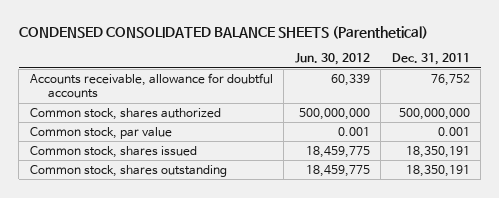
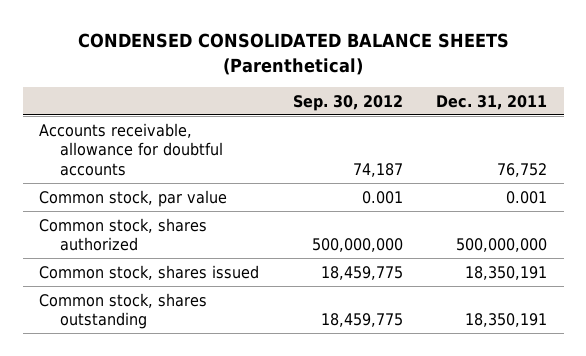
- | Jun. 30, 2012 | Dec. 31, 2011
+ | Sep. 30, 2012 | Dec. 31, 2011
moved down: Common stock, shares authorized | 500,000,000 | 500,000,000

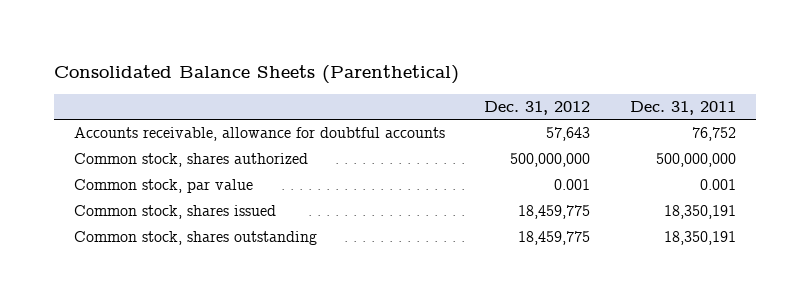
- CONDENSED CONSOLIDATED BALANCE SHEETS (Parenthetical)
+ Consolidated Balance Sheets (Parenthetical)
- | Sep. 30, 2012 | Dec. 31, 2011
+ | Dec. 31, 2012 | Dec. 31, 2011
moved down: Common stock, par value | 0.001 | 0.001

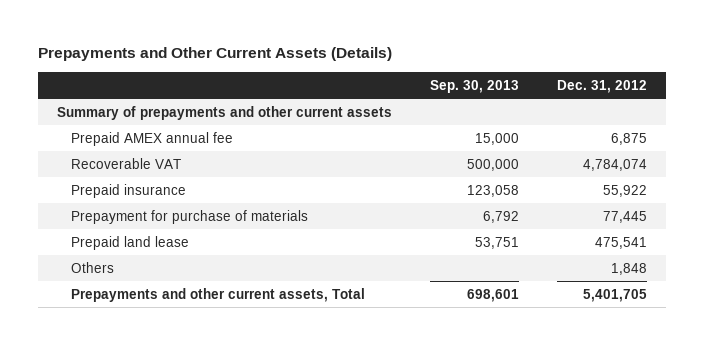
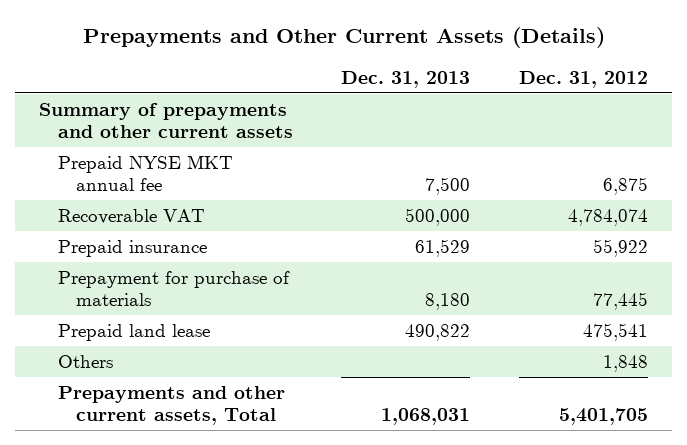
- | Sep. 30, 2013 | Dec. 31, 2012
+ | Dec. 31, 2013 | Dec. 31, 2012
- Prepaid AMEX annual fee | 15,000 | 6,875
+ Prepaid NYSE MKT annual fee | 7,500 | 6,875

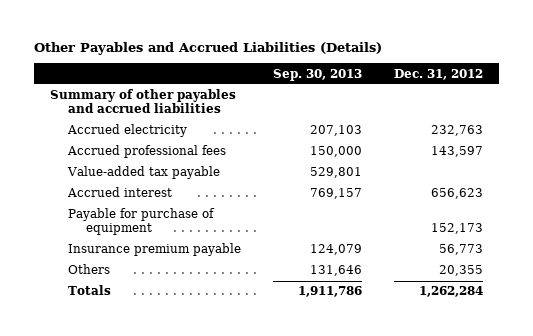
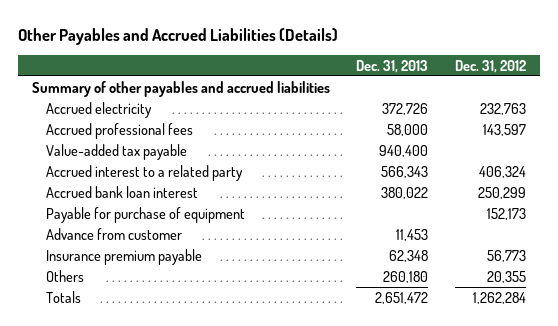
- | Sep. 30, 2013 | Dec. 31, 2012
+ | Dec. 31, 2013 | Dec. 31, 2012
- Accrued interest | 769,157 | 656,623
+ Accrued interest to a related party | 566,343 | 406,324
+ Accrued bank loan interest | 380,022 | 250,299
+ Advance from customer | 11,453 |

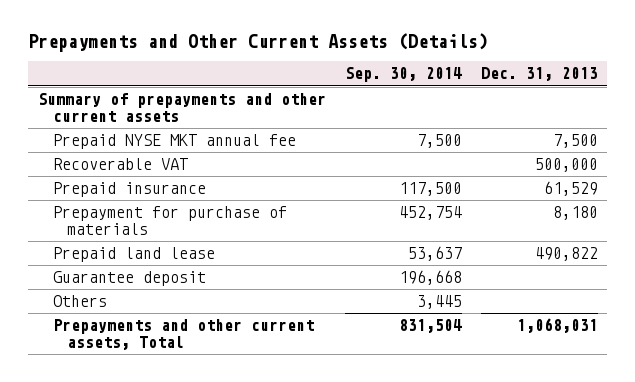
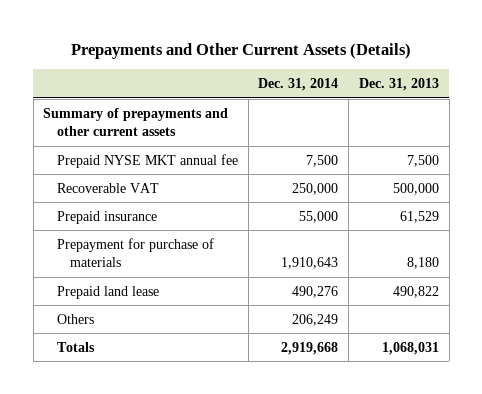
- | Sep. 30, 2014 | Dec. 31, 2013
+ | Dec. 31, 2014 | Dec. 31, 2013
- Guarantee deposit | 196,668 |
- Prepayments and other current assets, Total | 831,504 | 1,068,031
+ Totals | 2,919,668 | 1,068,031

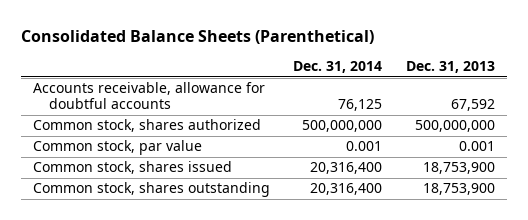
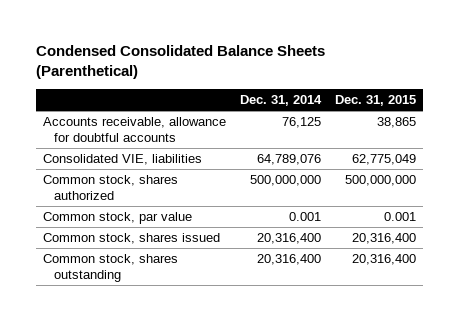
- Consolidated Balance Sheets (Parenthetical)
+ Condensed Consolidated Balance Sheets (Parenthetical)
- | Dec. 31, 2014 | Dec. 31, 2013
+ | Dec. 31, 2014 | Dec. 31, 2015
+ Consolidated VIE, liabilities | 64,789,076 | 62,775,049

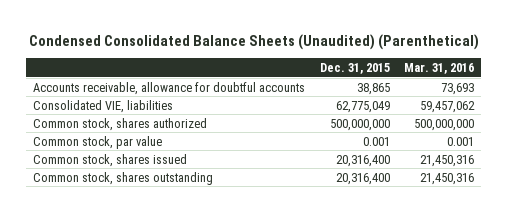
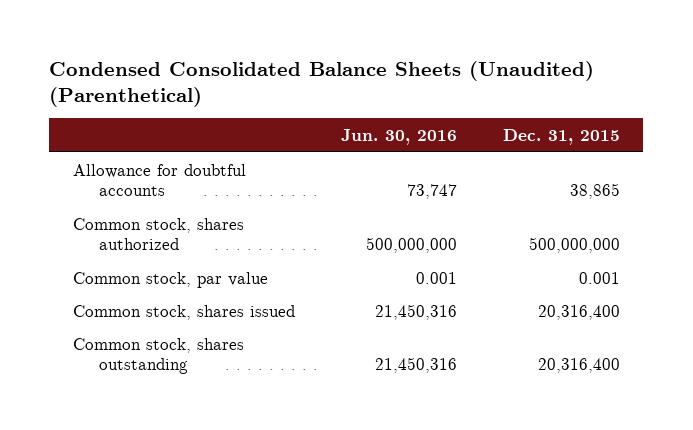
- | Dec. 31, 2015 | Mar. 31, 2016
+ | Jun. 30, 2016 | Dec. 31, 2015
- Accounts receivable, allowance for doubtful accounts | 38,865 | 73,693
- Consolidated VIE, liabilities | 62,775,049 | 59,457,062
+ Allowance for doubtful accounts | 73,747 | 38,865

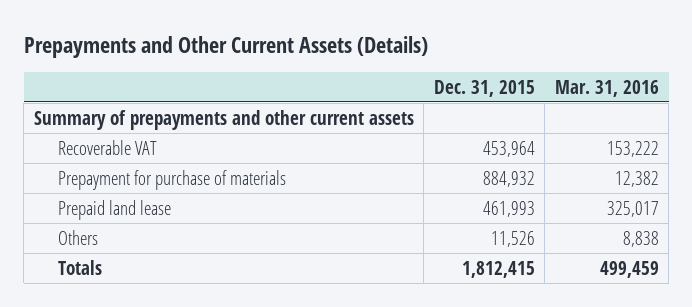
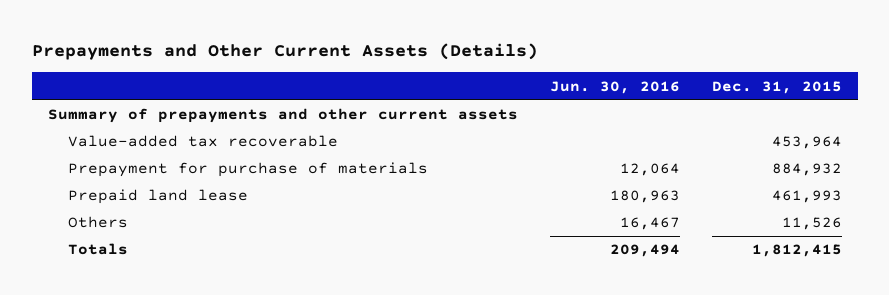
- | Dec. 31, 2015 | Mar. 31, 2016
+ | Jun. 30, 2016 | Dec. 31, 2015
- Recoverable VAT | 453,964 | 153,222
+ Value-added tax recoverable | | 453,964

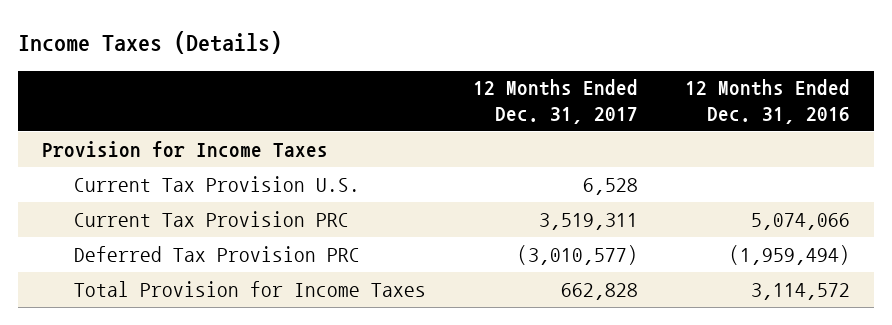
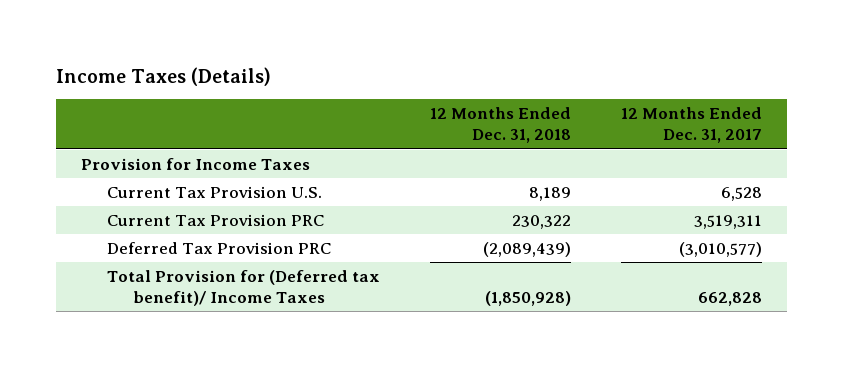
- | 12 Months Ended Dec. 31, 2017 | 12 Months Ended Dec. 31, 2016
+ | 12 Months Ended Dec. 31, 2018 | 12 Months Ended Dec. 31, 2017
- Total Provision for Income Taxes | 662,828 | 3,114,572
+ Total Provision for (Deferred tax benefit)/ Income Taxes | (1,850,928) | 662,828

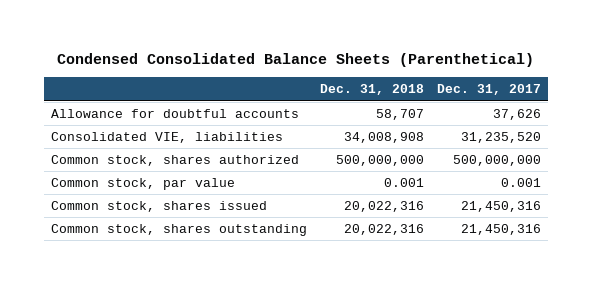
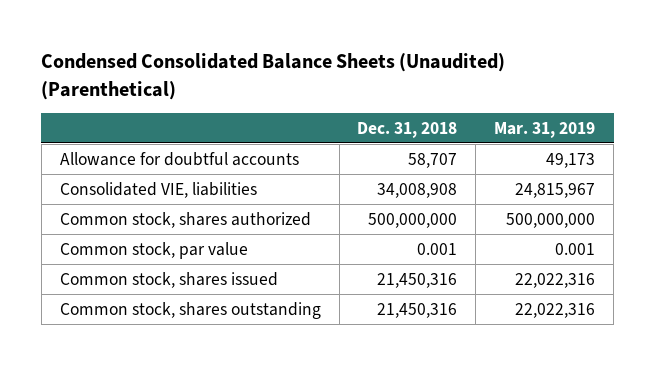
- Condensed Consolidated Balance Sheets (Parenthetical)
+ Condensed Consolidated Balance Sheets (Unaudited) (Parenthetical)
- | Dec. 31, 2018 | Dec. 31, 2017
+ | Dec. 31, 2018 | Mar. 31, 2019
- Common stock, shares issued | 20,022,316 | 21,450,316
- Common stock, shares outstanding | 20,022,316 | 21,450,316
+ Common stock, shares issued | 21,450,316 | 22,022,316
+ Common stock, shares outstanding | 21,450,316 | 22,022,316

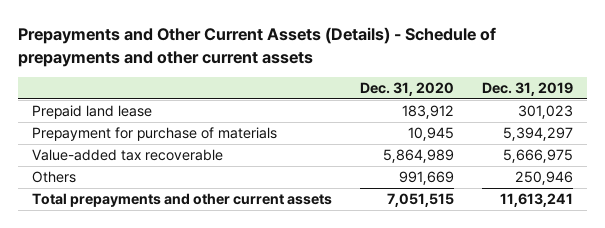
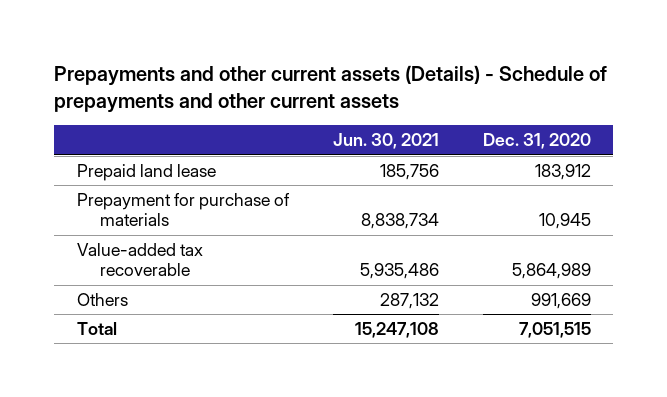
- Prepayments and Other Current Assets (Details) - Schedule of prepayments and other current assets
+ Prepayments and other current assets (Details) - Schedule of prepayments and other current assets
- | Dec. 31, 2020 | Dec. 31, 2019
+ | Jun. 30, 2021 | Dec. 31, 2020
- Total prepayments and other current assets | 7,051,515 | 11,613,241
+ Total | 15,247,108 | 7,051,515

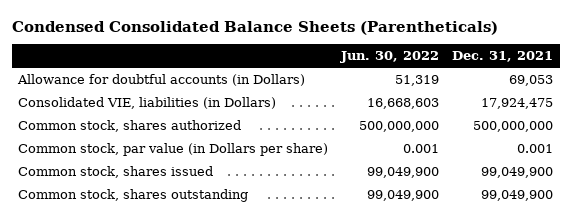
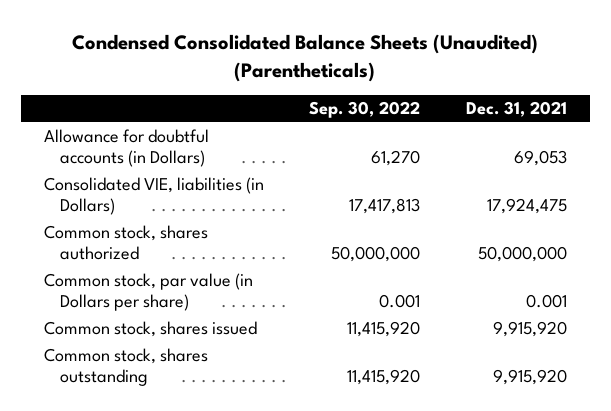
- Condensed Consolidated Balance Sheets (Parentheticals)
+ Condensed Consolidated Balance Sheets (Unaudited) (Parentheticals)
- | Jun. 30, 2022 | Dec. 31, 2021
+ | Sep. 30, 2022 | Dec. 31, 2021
- Common stock, shares authorized | 500,000,000 | 500,000,000
+ Common stock, shares authorized | 50,000,000 | 50,000,000
- Common stock, shares issued | 99,049,900 | 99,049,900
- Common stock, shares outstanding | 99,049,900 | 99,049,900
+ Common stock, shares issued | 11,415,920 | 9,915,920
+ Common stock, shares outstanding | 11,415,920 | 9,915,920

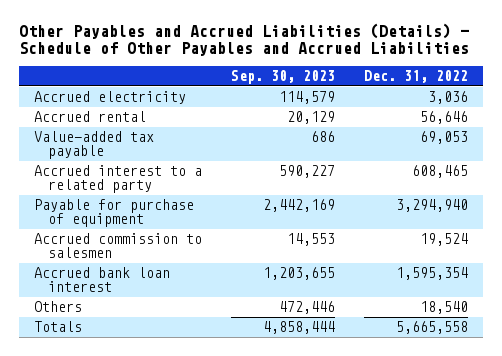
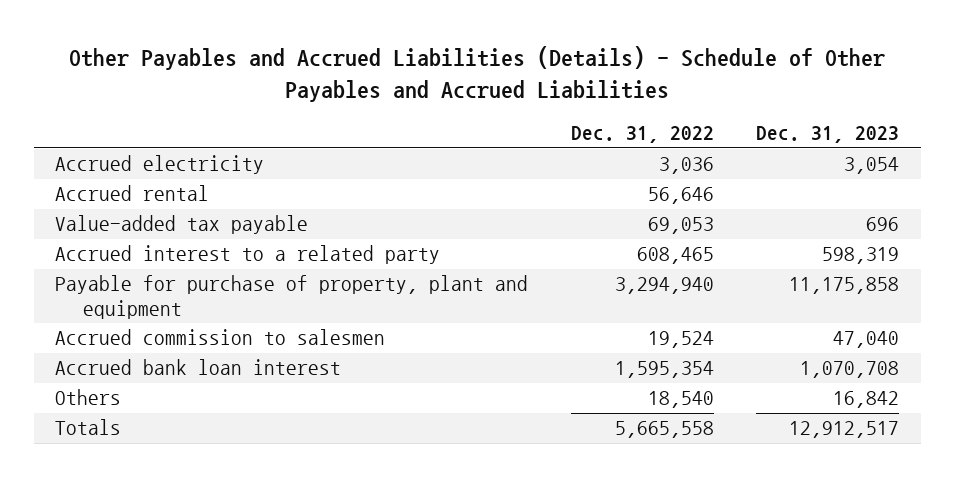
- | Sep. 30, 2023 | Dec. 31, 2022
+ | Dec. 31, 2022 | Dec. 31, 2023
- Payable for purchase of equipment | 2,442,169 | 3,294,940
+ Payable for purchase of property, plant and equipment | 3,294,940 | 11,175,858

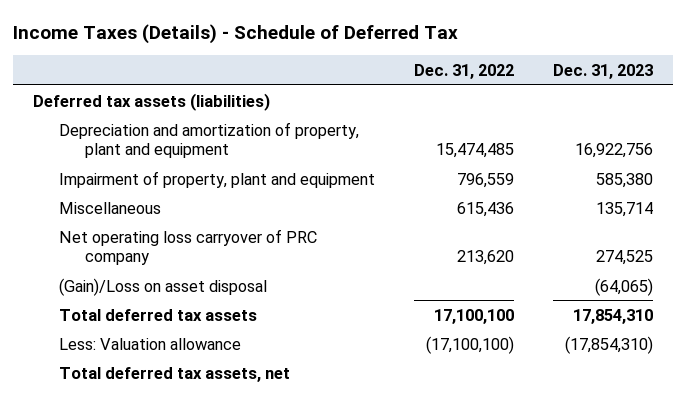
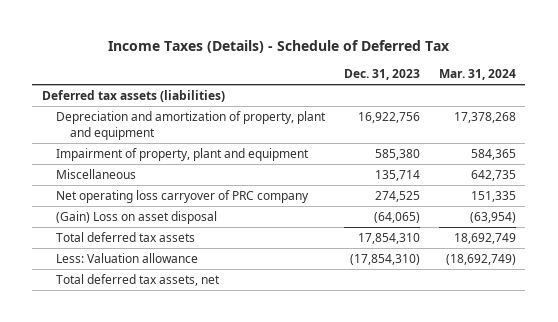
- | Dec. 31, 2022 | Dec. 31, 2023
+ | Dec. 31, 2023 | Mar. 31, 2024
- (Gain)/Loss on asset disposal | | (64,065)
+ (Gain) Loss on asset disposal | (64,065) | (63,954)

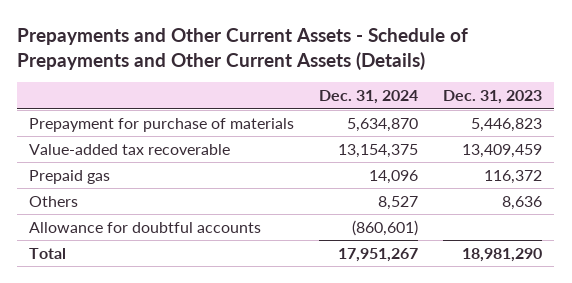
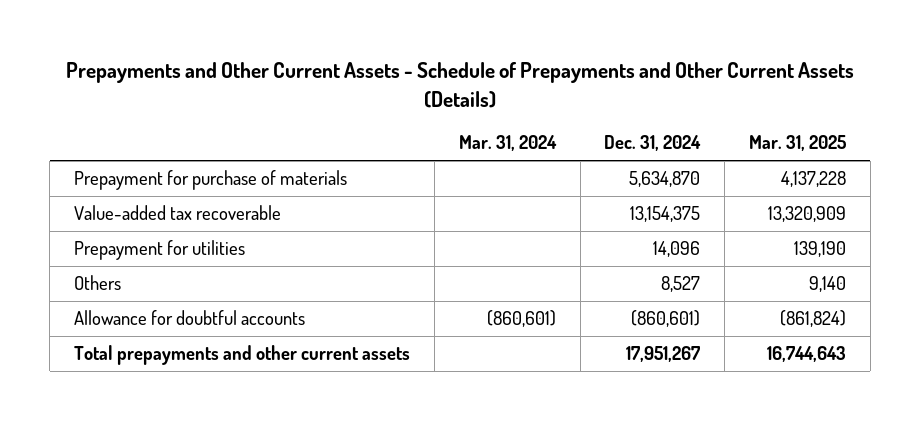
- | Dec. 31, 2024 | Dec. 31, 2023
+ | Mar. 31, 2024 | Dec. 31, 2024 | Mar. 31, 2025
- Prepaid gas | 14,096 | 116,372
+ Prepayment for utilities | | 14,096 | 139,190
- Total | 17,951,267 | 18,981,290
+ Total prepayments and other current assets | | 17,951,267 | 16,744,643

